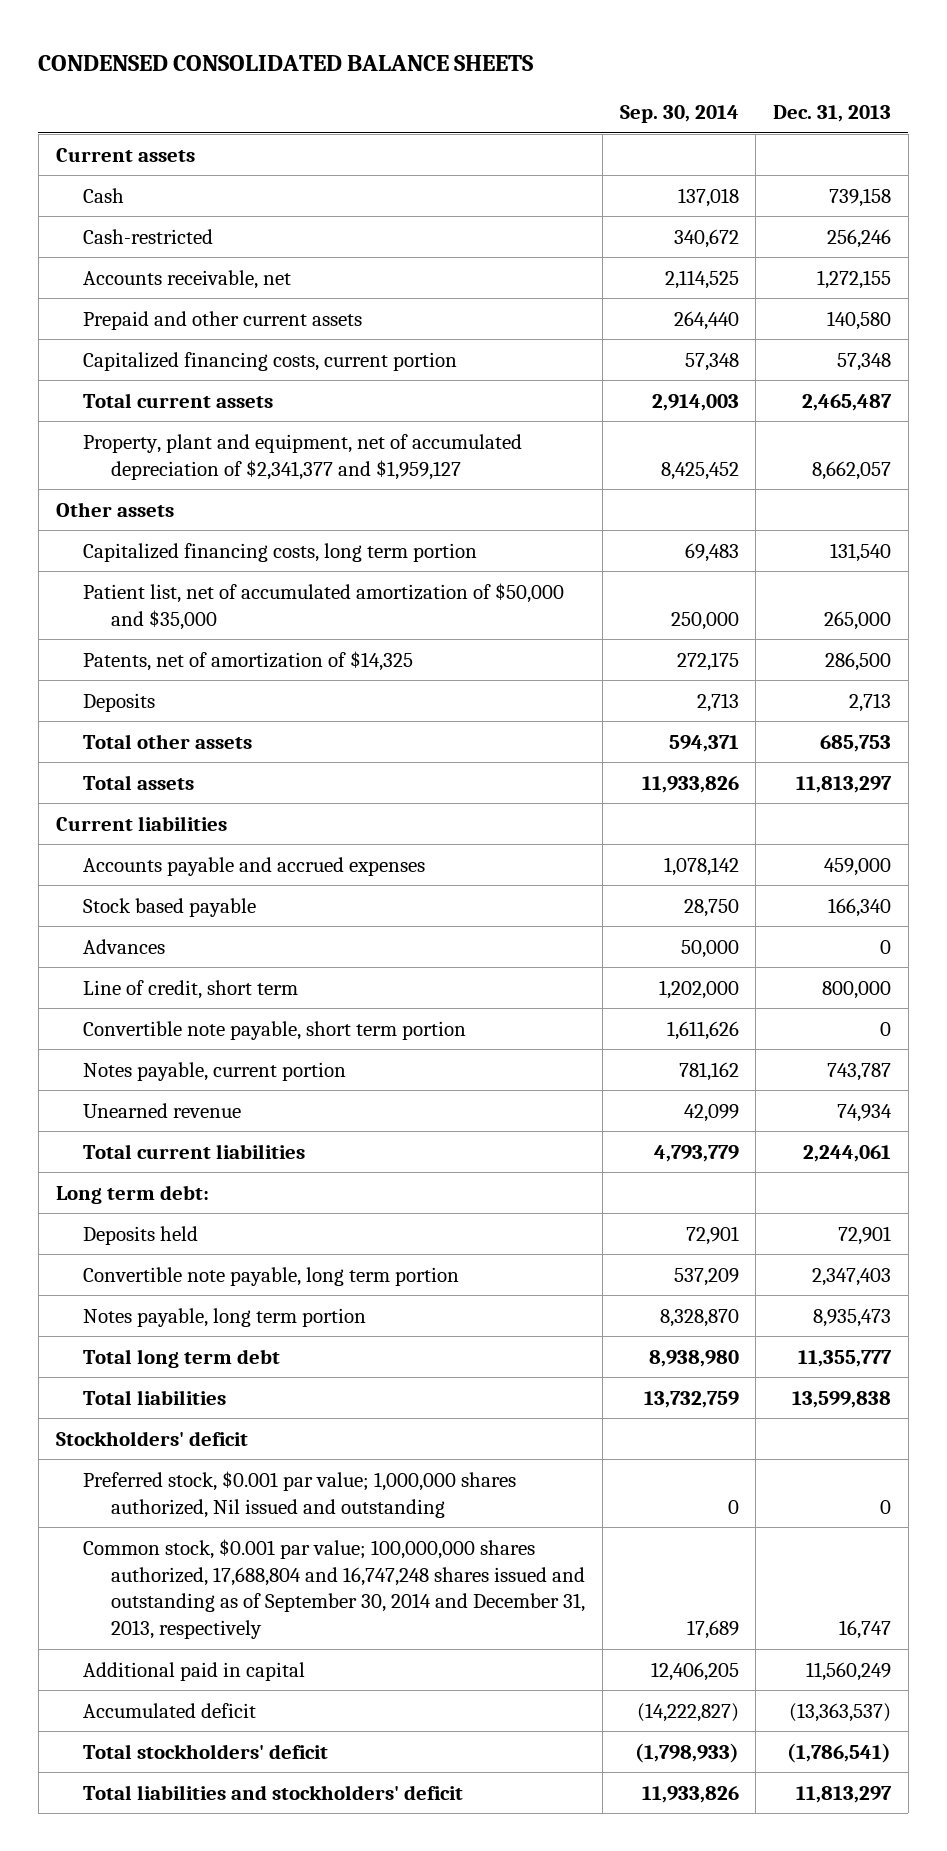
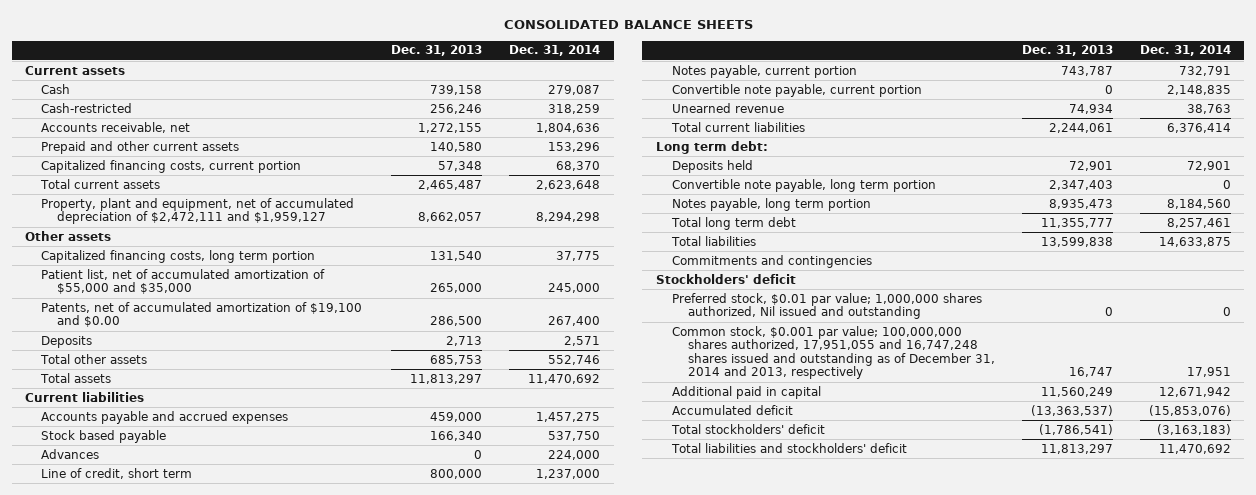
- CONDENSED CONSOLIDATED BALANCE SHEETS
+ CONSOLIDATED BALANCE SHEETS
- | Sep. 30, 2014 | Dec. 31, 2013
+ | Dec. 31, 2013 | Dec. 31, 2014
- Property, plant and equipment, net of accumulated depreciation of $2,341,377 and $1,959,127 | 8,425,452 | 8,662,057
+ Property, plant and equipment, net of accumulated depreciation of $2,472,111 and $1,959,127 | 8,662,057 | 8,294,298
- Patient list, net of accumulated amortization of $50,000 and $35,000 | 250,000 | 265,000
- Patents, net of amortization of $14,325 | 272,175 | 286,500
+ Patient list, net of accumulated amortization of $55,000 and $35,000 | 265,000 | 245,000
+ Patents, net of accumulated amortization of $19,100 and $0.00 | 286,500 | 267,400
- Convertible note payable, short term portion | 1,611,626 | 0
+ Convertible note payable, current portion | 0 | 2,148,835
+ Commitments and contingencies
- Preferred stock, $0.001 par value; 1,000,000 shares authorized, Nil issued and outstanding | 0 | 0
- Common stock, $0.001 par value; 100,000,000 shares authorized, 17,688,804 and 16,747,248 shares issued and outstanding as of September 30, 2014 and December 31, 2013, respectively | 17,689 | 16,747
+ Preferred stock, $0.01 par value; 1,000,000 shares authorized, Nil issued and outstanding | 0 | 0
+ Common stock, $0.001 par value; 100,000,000 shares authorized, 17,951,055 and 16,747,248 shares issued and outstanding as of December 31, 2014 and 2013, respectively | 16,747 | 17,951

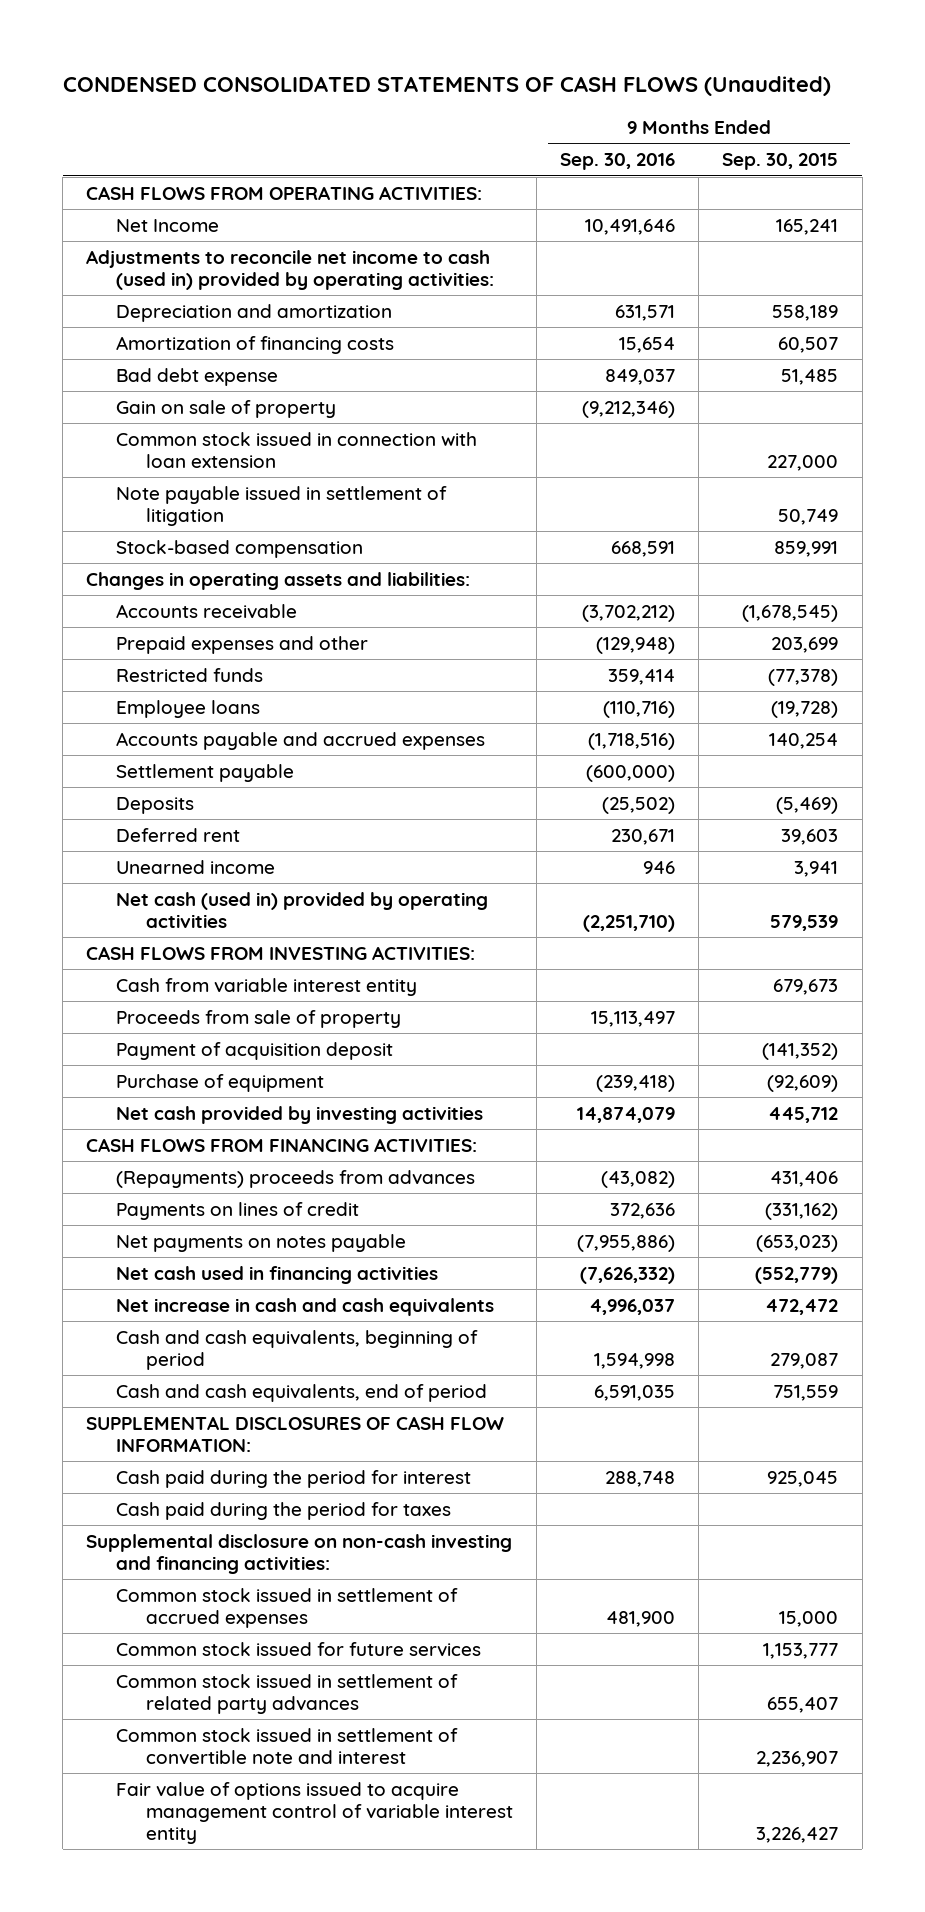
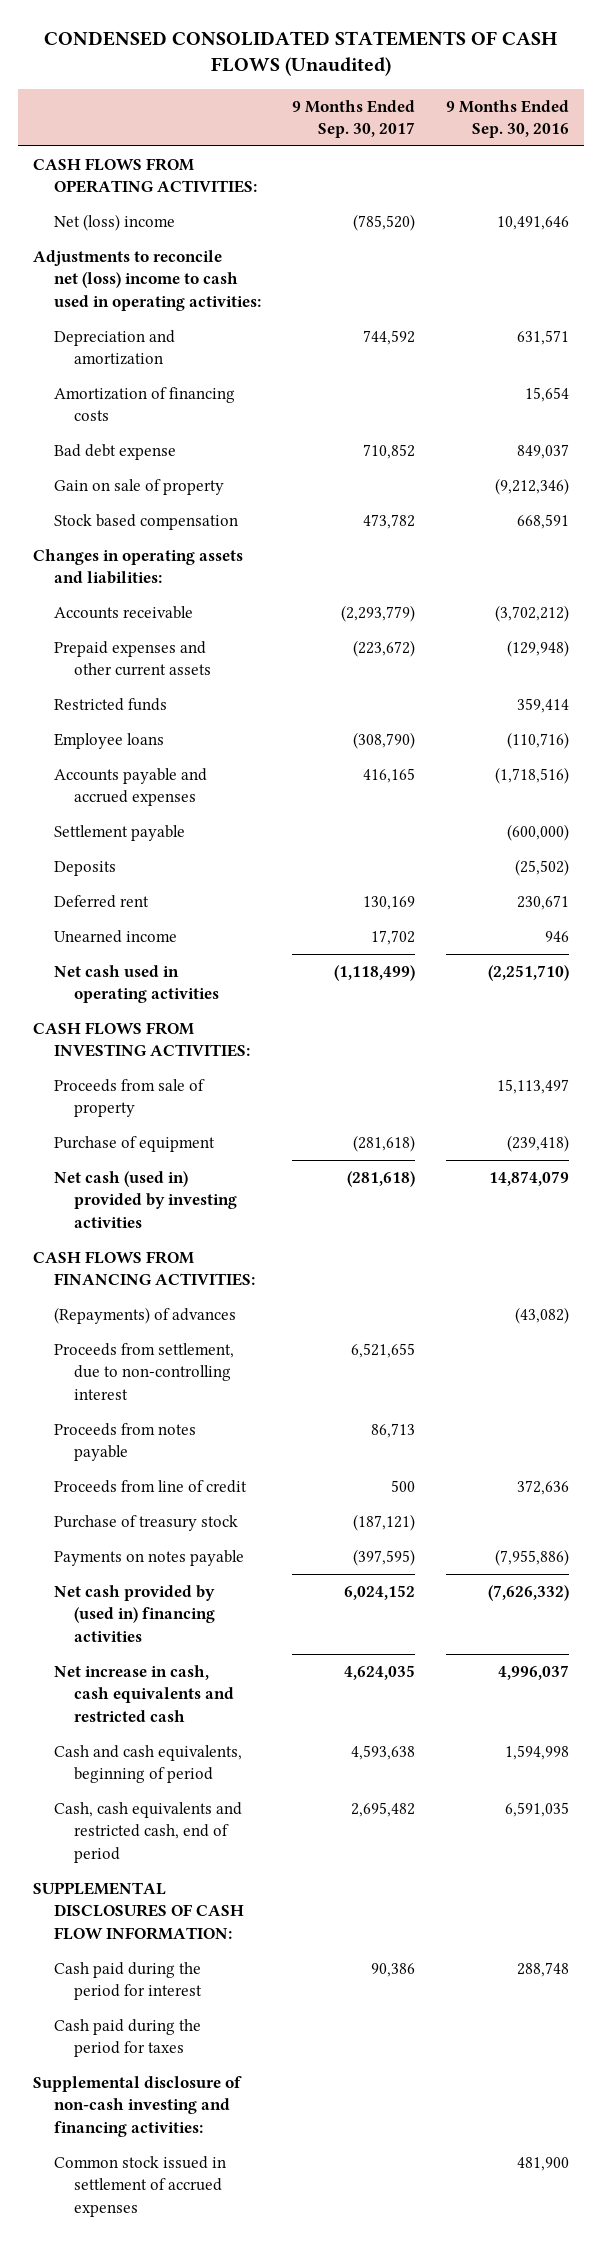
- | 9 Months Ended Sep. 30, 2016 | 9 Months Ended Sep. 30, 2015
+ | 9 Months Ended Sep. 30, 2017 | 9 Months Ended Sep. 30, 2016
- Net Income | 10,491,646 | 165,241
- Adjustments to reconcile net income to cash (used in) provided by operating activities:
+ Net (loss) income | (785,520) | 10,491,646
+ Adjustments to reconcile net (loss) income to cash used in operating activities:
- Common stock issued in connection with loan extension | | 227,000
- Note payable issued in settlement of litigation | | 50,749
- Stock-based compensation | 668,591 | 859,991
+ Stock based compensation | 473,782 | 668,591
- Prepaid expenses and other | (129,948) | 203,699
+ Prepaid expenses and other current assets | (223,672) | (129,948)
- Net cash (used in) provided by operating activities | (2,251,710) | 579,539
+ Net cash used in operating activities | (1,118,499) | (2,251,710)
- Cash from variable interest entity | | 679,673
- Payment of acquisition deposit | | (141,352)
- Net cash provided by investing activities | 14,874,079 | 445,712
+ Net cash (used in) provided by investing activities | (281,618) | 14,874,079
- (Repayments) proceeds from advances | (43,082) | 431,406
- Payments on lines of credit | 372,636 | (331,162)
- Net payments on notes payable | (7,955,886) | (653,023)
- Net cash used in financing activities | (7,626,332) | (552,779)
- Net increase in cash and cash equivalents | 4,996,037 | 472,472
+ (Repayments) of advances | | (43,082)
+ Proceeds from settlement, due to non-controlling interest | 6,521,655 |
+ Proceeds from notes payable | 86,713 |
+ Proceeds from line of credit | 500 | 372,636
+ Purchase of treasury stock | (187,121) |
+ Payments on notes payable | (397,595) | (7,955,886)
+ Net cash provided by (used in) financing activities | 6,024,152 | (7,626,332)
+ Net increase in cash, cash equivalents and restricted cash | 4,624,035 | 4,996,037
- Cash and cash equivalents, end of period | 6,591,035 | 751,559
+ Cash, cash equivalents and restricted cash, end of period | 2,695,482 | 6,591,035
- Supplemental disclosure on non-cash investing and financing activities:
+ Supplemental disclosure of non-cash investing and financing activities:
- Common stock issued for future services | | 1,153,777
- Common stock issued in settlement of related party advances | | 655,407
- Common stock issued in settlement of convertible note and interest | | 2,236,907
- Fair value of options issued to acquire management control of variable interest entity | | 3,226,427

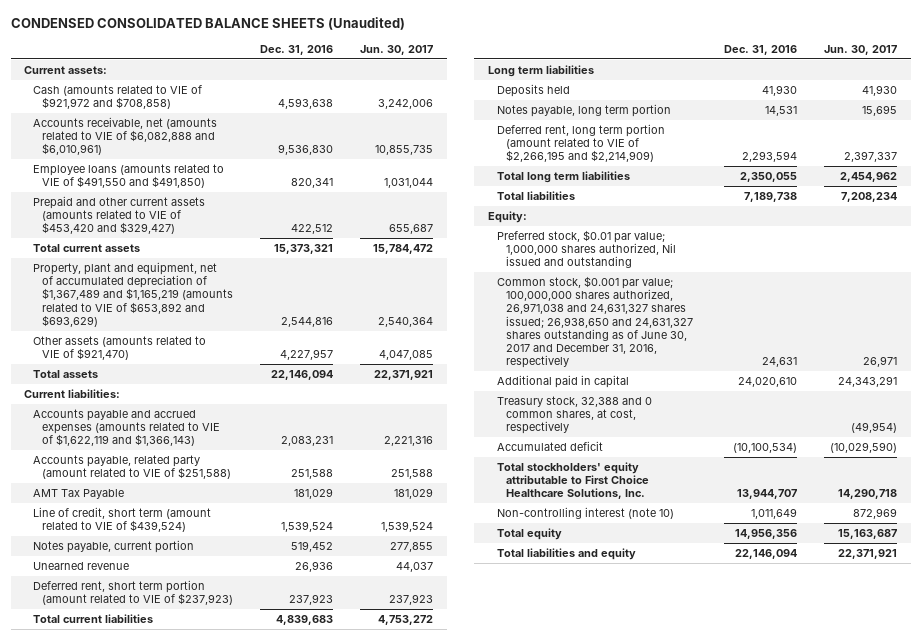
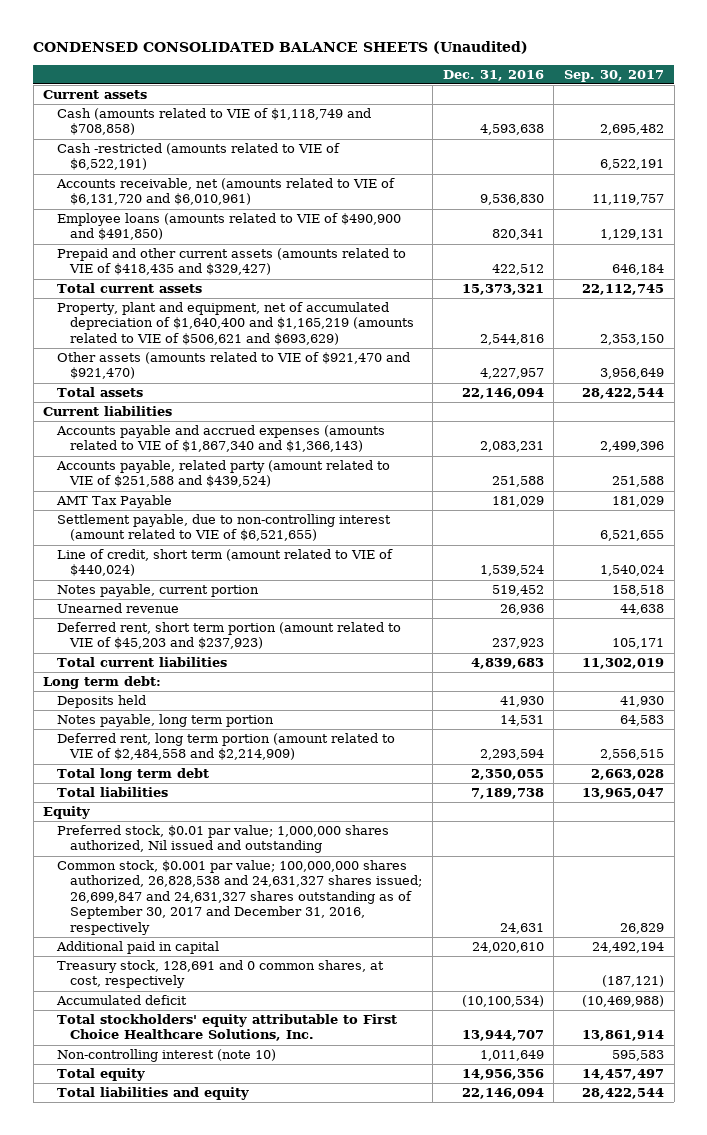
- | Dec. 31, 2016 | Jun. 30, 2017
+ | Dec. 31, 2016 | Sep. 30, 2017
- Current assets:
- Cash (amounts related to VIE of $921,972 and $708,858) | 4,593,638 | 3,242,006
- Accounts receivable, net (amounts related to VIE of $6,082,888 and $6,010,961) | 9,536,830 | 10,855,735
- Employee loans (amounts related to VIE of $491,550 and $491,850) | 820,341 | 1,031,044
- Prepaid and other current assets (amounts related to VIE of $453,420 and $329,427) | 422,512 | 655,687
+ Current assets
+ Cash (amounts related to VIE of $1,118,749 and $708,858) | 4,593,638 | 2,695,482
+ Cash -restricted (amounts related to VIE of $6,522,191) | | 6,522,191
+ Accounts receivable, net (amounts related to VIE of $6,131,720 and $6,010,961) | 9,536,830 | 11,119,757
+ Employee loans (amounts related to VIE of $490,900 and $491,850) | 820,341 | 1,129,131
+ Prepaid and other current assets (amounts related to VIE of $418,435 and $329,427) | 422,512 | 646,184
- Property, plant and equipment, net of accumulated depreciation of $1,367,489 and $1,165,219 (amounts related to VIE of $653,892 and $693,629) | 2,544,816 | 2,540,364
- Other assets (amounts related to VIE of $921,470) | 4,227,957 | 4,047,085
+ Property, plant and equipment, net of accumulated depreciation of $1,640,400 and $1,165,219 (amounts related to VIE of $506,621 and $693,629) | 2,544,816 | 2,353,150
+ Other assets (amounts related to VIE of $921,470 and $921,470) | 4,227,957 | 3,956,649
- Current liabilities:
- Accounts payable and accrued expenses (amounts related to VIE of $1,622,119 and $1,366,143) | 2,083,231 | 2,221,316
- Accounts payable, related party (amount related to VIE of $251,588) | 251,588 | 251,588
+ Current liabilities
+ Accounts payable and accrued expenses (amounts related to VIE of $1,867,340 and $1,366,143) | 2,083,231 | 2,499,396
+ Accounts payable, related party (amount related to VIE of $251,588 and $439,524) | 251,588 | 251,588
- Line of credit, short term (amount related to VIE of $439,524) | 1,539,524 | 1,539,524
+ Settlement payable, due to non-controlling interest (amount related to VIE of $6,521,655) | | 6,521,655
+ Line of credit, short term (amount related to VIE of $440,024) | 1,539,524 | 1,540,024
- Deferred rent, short term portion (amount related to VIE of $237,923) | 237,923 | 237,923
+ Deferred rent, short term portion (amount related to VIE of $45,203 and $237,923) | 237,923 | 105,171
- Long term liabilities
+ Long term debt:
- Deferred rent, long term portion (amount related to VIE of $2,266,195 and $2,214,909) | 2,293,594 | 2,397,337
- Total long term liabilities | 2,350,055 | 2,454,962
+ Deferred rent, long term portion (amount related to VIE of $2,484,558 and $2,214,909) | 2,293,594 | 2,556,515
+ Total long term debt | 2,350,055 | 2,663,028
- Equity:
+ Equity
- Common stock, $0.001 par value; 100,000,000 shares authorized, 26,971,038 and 24,631,327 shares issued; 26,938,650 and 24,631,327 shares outstanding as of June 30, 2017 and December 31, 2016, respectively | 24,631 | 26,971
+ Common stock, $0.001 par value; 100,000,000 shares authorized, 26,828,538 and 24,631,327 shares issued; 26,699,847 and 24,631,327 shares outstanding as of September 30, 2017 and December 31, 2016, respectively | 24,631 | 26,829
- Treasury stock, 32,388 and 0 common shares, at cost, respectively | | (49,954)
+ Treasury stock, 128,691 and 0 common shares, at cost, respectively | | (187,121)

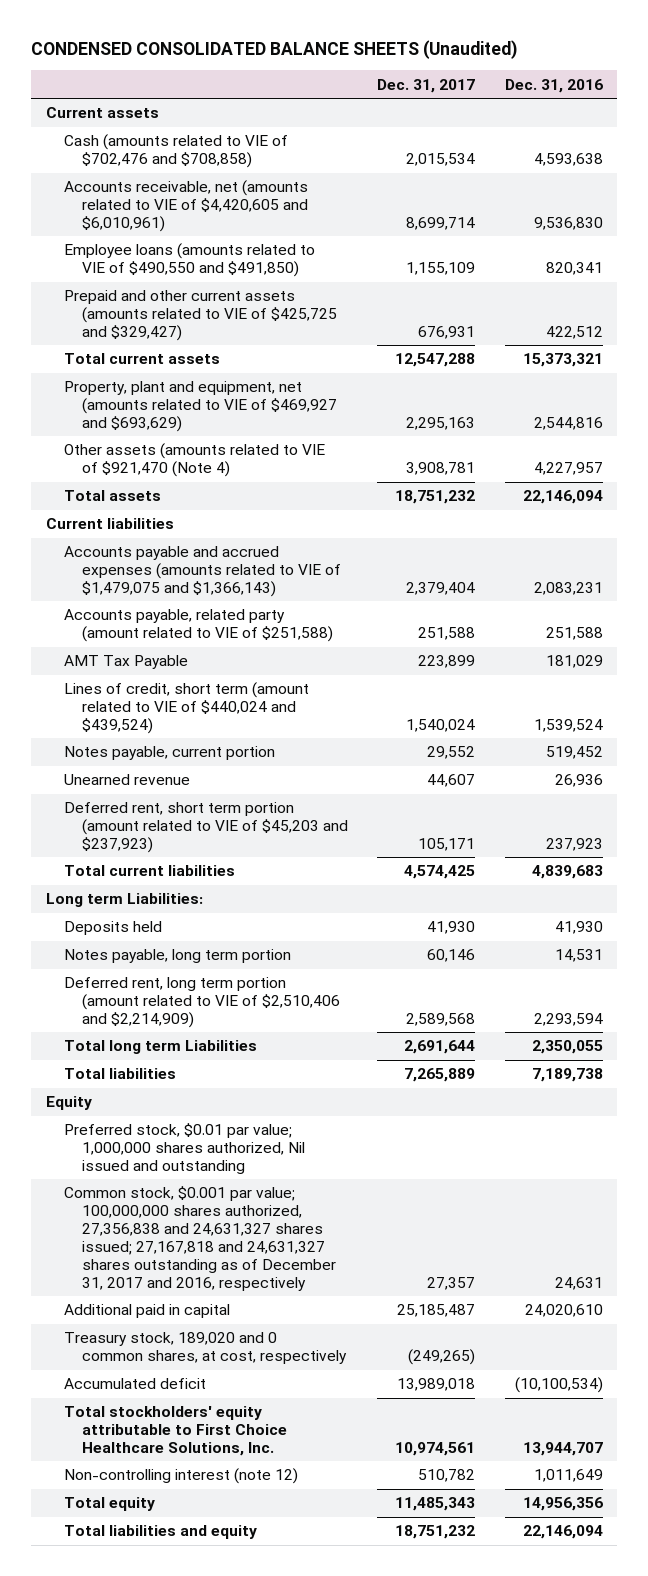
- | Dec. 31, 2016 | Sep. 30, 2017
+ | Dec. 31, 2017 | Dec. 31, 2016
- Cash (amounts related to VIE of $1,118,749 and $708,858) | 4,593,638 | 2,695,482
- Cash -restricted (amounts related to VIE of $6,522,191) | | 6,522,191
- Accounts receivable, net (amounts related to VIE of $6,131,720 and $6,010,961) | 9,536,830 | 11,119,757
- Employee loans (amounts related to VIE of $490,900 and $491,850) | 820,341 | 1,129,131
- Prepaid and other current assets (amounts related to VIE of $418,435 and $329,427) | 422,512 | 646,184
+ Cash (amounts related to VIE of $702,476 and $708,858) | 2,015,534 | 4,593,638
+ Accounts receivable, net (amounts related to VIE of $4,420,605 and $6,010,961) | 8,699,714 | 9,536,830
+ Employee loans (amounts related to VIE of $490,550 and $491,850) | 1,155,109 | 820,341
+ Prepaid and other current assets (amounts related to VIE of $425,725 and $329,427) | 676,931 | 422,512
- Property, plant and equipment, net of accumulated depreciation of $1,640,400 and $1,165,219 (amounts related to VIE of $506,621 and $693,629) | 2,544,816 | 2,353,150
- Other assets (amounts related to VIE of $921,470 and $921,470) | 4,227,957 | 3,956,649
+ Property, plant and equipment, net (amounts related to VIE of $469,927 and $693,629) | 2,295,163 | 2,544,816
+ Other assets (amounts related to VIE of $921,470 (Note 4) | 3,908,781 | 4,227,957
- Accounts payable and accrued expenses (amounts related to VIE of $1,867,340 and $1,366,143) | 2,083,231 | 2,499,396
- Accounts payable, related party (amount related to VIE of $251,588 and $439,524) | 251,588 | 251,588
+ Accounts payable and accrued expenses (amounts related to VIE of $1,479,075 and $1,366,143) | 2,379,404 | 2,083,231
+ Accounts payable, related party (amount related to VIE of $251,588) | 251,588 | 251,588
- Settlement payable, due to non-controlling interest (amount related to VIE of $6,521,655) | | 6,521,655
- Line of credit, short term (amount related to VIE of $440,024) | 1,539,524 | 1,540,024
+ Lines of credit, short term (amount related to VIE of $440,024 and $439,524) | 1,540,024 | 1,539,524
- Long term debt:
+ Long term Liabilities:
- Deferred rent, long term portion (amount related to VIE of $2,484,558 and $2,214,909) | 2,293,594 | 2,556,515
- Total long term debt | 2,350,055 | 2,663,028
+ Deferred rent, long term portion (amount related to VIE of $2,510,406 and $2,214,909) | 2,589,568 | 2,293,594
+ Total long term Liabilities | 2,691,644 | 2,350,055
- Common stock, $0.001 par value; 100,000,000 shares authorized, 26,828,538 and 24,631,327 shares issued; 26,699,847 and 24,631,327 shares outstanding as of September 30, 2017 and December 31, 2016, respectively | 24,631 | 26,829
+ Common stock, $0.001 par value; 100,000,000 shares authorized, 27,356,838 and 24,631,327 shares issued; 27,167,818 and 24,631,327 shares outstanding as of December 31, 2017 and 2016, respectively | 27,357 | 24,631
- Treasury stock, 128,691 and 0 common shares, at cost, respectively | | (187,121)
+ Treasury stock, 189,020 and 0 common shares, at cost, respectively | (249,265) |
- Non-controlling interest (note 10) | 1,011,649 | 595,583
+ Non-controlling interest (note 12) | 510,782 | 1,011,649

